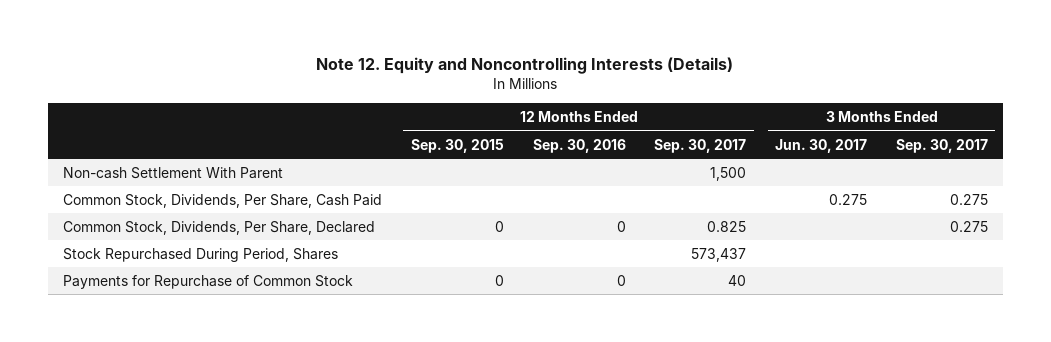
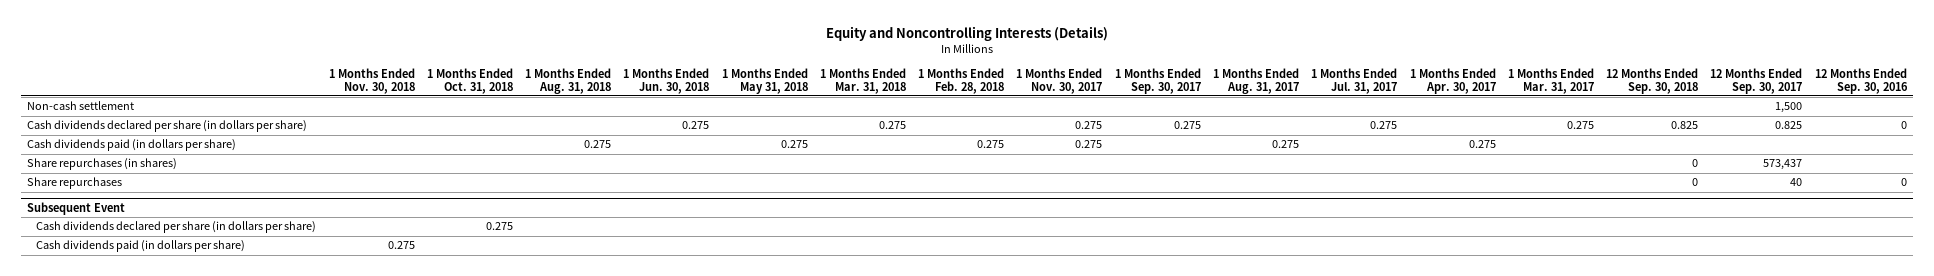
- Note 12. Equity and Noncontrolling Interests (Details)
+ Equity and Noncontrolling Interests (Details)
- | 12 Months Ended Sep. 30, 2015 | 12 Months Ended Sep. 30, 2016 | 12 Months Ended Sep. 30, 2017 | 3 Months Ended Jun. 30, 2017 | 3 Months Ended Sep. 30, 2017
+ | 1 Months Ended Nov. 30, 2018 | 1 Months Ended Oct. 31, 2018 | 1 Months Ended Aug. 31, 2018 | 1 Months Ended Jun. 30, 2018 | 1 Months Ended May 31, 2018 | 1 Months Ended Mar. 31, 2018 | 1 Months Ended Feb. 28, 2018 | 1 Months Ended Nov. 30, 2017 | 1 Months Ended Sep. 30, 2017 | 1 Months Ended Aug. 31, 2017 | 1 Months Ended Jul. 31, 2017 | 1 Months Ended Apr. 30, 2017 | 1 Months Ended Mar. 31, 2017 | 12 Months Ended Sep. 30, 2018 | 12 Months Ended Sep. 30, 2017 | 12 Months Ended Sep. 30, 2016
- Non-cash Settlement With Parent | | | 1,500 | |
- Common Stock, Dividends, Per Share, Cash Paid | | | | 0.275 | 0.275
- Common Stock, Dividends, Per Share, Declared | 0 | 0 | 0.825 | | 0.275
- Stock Repurchased During Period, Shares | | | 573,437 | |
- Payments for Repurchase of Common Stock | 0 | 0 | 40 | |
+ Non-cash settlement | | | | | | | | | | | | | | | 1,500 |
+ Cash dividends declared per share (in dollars per share) | | | | 0.275 | | 0.275 | | 0.275 | 0.275 | | 0.275 | | 0.275 | 0.825 | 0.825 | 0
+ Cash dividends paid (in dollars per share) | | | 0.275 | | 0.275 | | 0.275 | 0.275 | | 0.275 | | 0.275 | | | |
+ Share repurchases (in shares) | | | | | | | | | | | | | | 0 | 573,437 |
+ Share repurchases | | | | | | | | | | | | | | 0 | 40 | 0
+ Subsequent Event
+ Cash dividends declared per share (in dollars per share) | | 0.275 | | | | | | | | | | | | | |
+ Cash dividends paid (in dollars per share) | 0.275 | | | | | | | | | | | | | | |

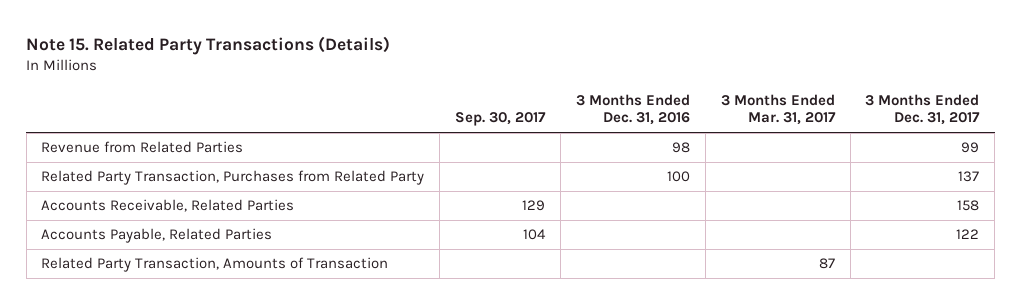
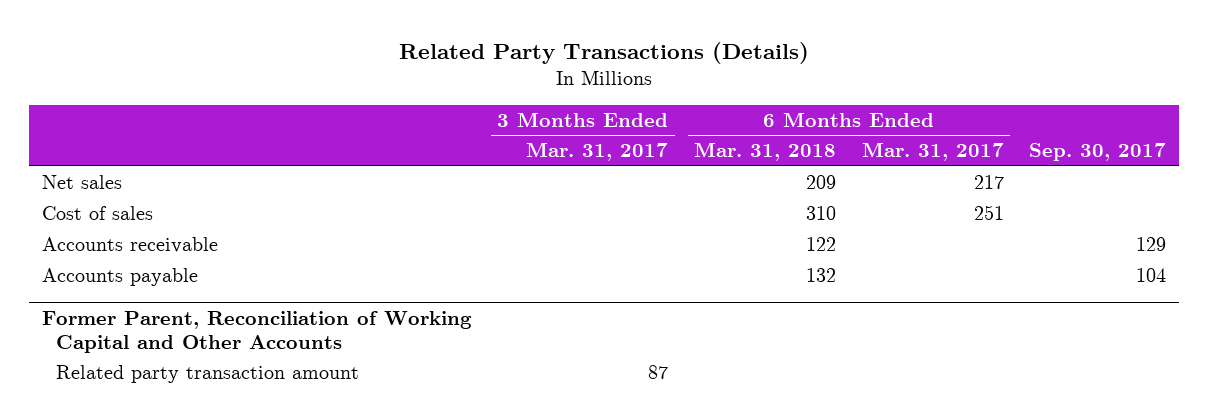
- Note 15. Related Party Transactions (Details)
+ Related Party Transactions (Details)
- | Sep. 30, 2017 | 3 Months Ended Dec. 31, 2016 | 3 Months Ended Mar. 31, 2017 | 3 Months Ended Dec. 31, 2017
+ | 3 Months Ended Mar. 31, 2017 | 6 Months Ended Mar. 31, 2018 | 6 Months Ended Mar. 31, 2017 | Sep. 30, 2017
- Revenue from Related Parties | | 98 | | 99
- Related Party Transaction, Purchases from Related Party | | 100 | | 137
- Accounts Receivable, Related Parties | 129 | | | 158
- Accounts Payable, Related Parties | 104 | | | 122
- Related Party Transaction, Amounts of Transaction | | | 87 |
+ Net sales | | 209 | 217 |
+ Cost of sales | | 310 | 251 |
+ Accounts receivable | | 122 | | 129
+ Accounts payable | | 132 | | 104
+ Former Parent, Reconciliation of Working Capital and Other Accounts
+ Related party transaction amount | 87 | | |

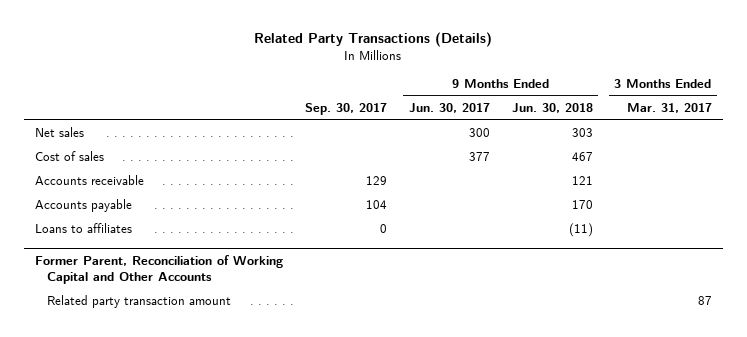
- | 3 Months Ended Mar. 31, 2017 | 6 Months Ended Mar. 31, 2018 | 6 Months Ended Mar. 31, 2017 | Sep. 30, 2017
+ | Sep. 30, 2017 | 9 Months Ended Jun. 30, 2017 | 9 Months Ended Jun. 30, 2018 | 3 Months Ended Mar. 31, 2017
+ Loans to affiliates | 0 | | (11) |

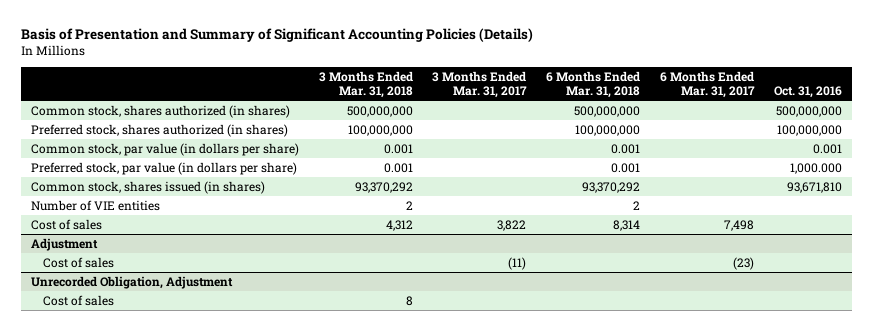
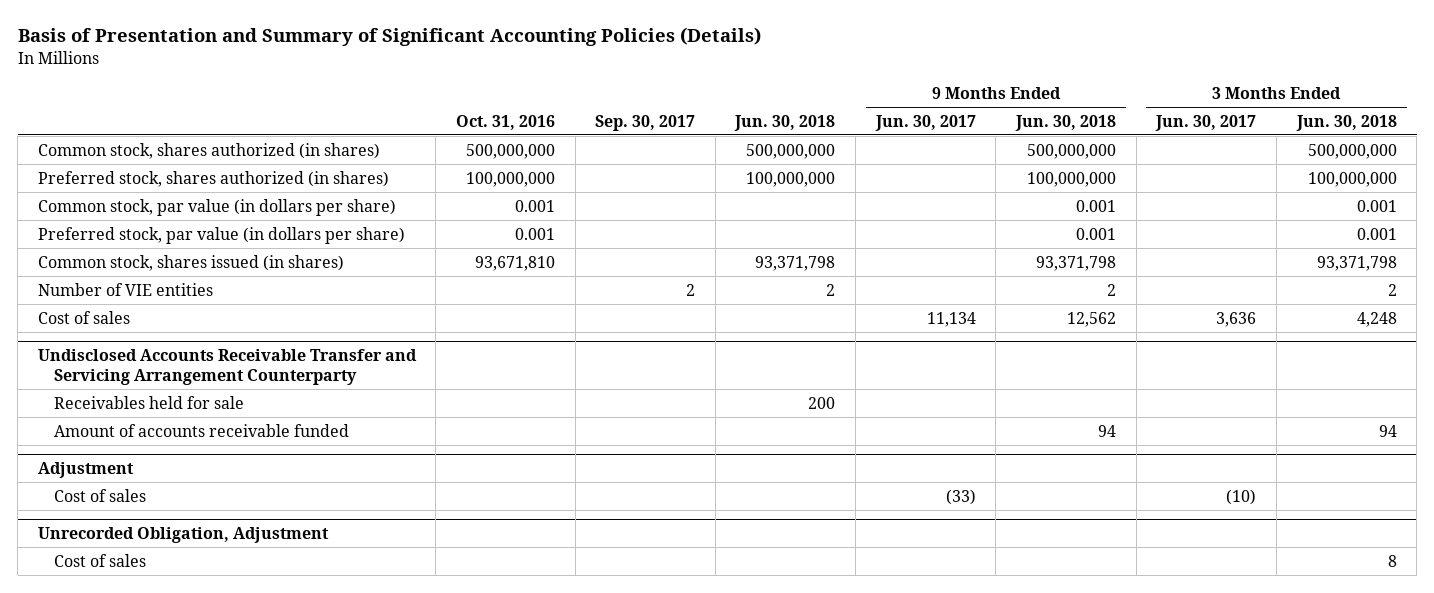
- | 3 Months Ended Mar. 31, 2018 | 3 Months Ended Mar. 31, 2017 | 6 Months Ended Mar. 31, 2018 | 6 Months Ended Mar. 31, 2017 | Oct. 31, 2016
+ | Oct. 31, 2016 | Sep. 30, 2017 | Jun. 30, 2018 | 9 Months Ended Jun. 30, 2017 | 9 Months Ended Jun. 30, 2018 | 3 Months Ended Jun. 30, 2017 | 3 Months Ended Jun. 30, 2018
- Preferred stock, par value (in dollars per share) | 0.001 | | 0.001 | | 1,000.000
+ Preferred stock, par value (in dollars per share) | 0.001 | | | | 0.001 | | 0.001
+ Undisclosed Accounts Receivable Transfer and Servicing Arrangement Counterparty
+ Receivables held for sale | | | 200 | | | |
+ Amount of accounts receivable funded | | | | | 94 | | 94

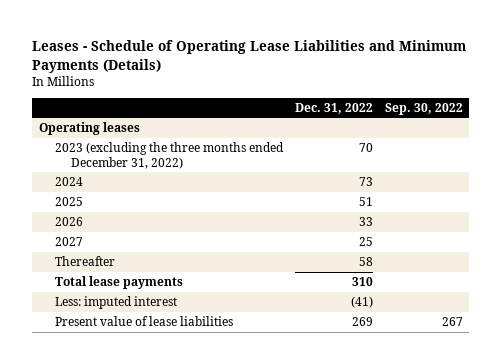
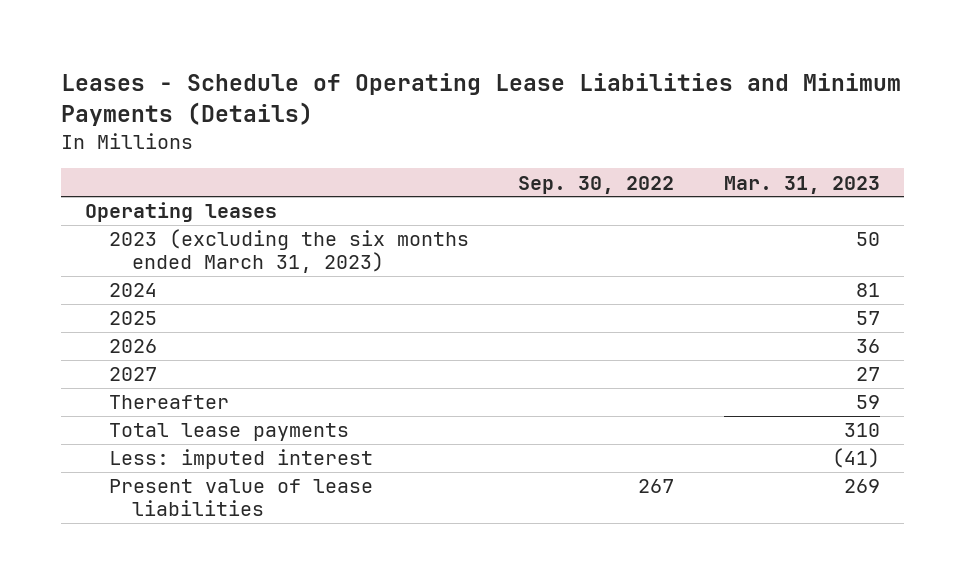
- | Dec. 31, 2022 | Sep. 30, 2022
+ | Sep. 30, 2022 | Mar. 31, 2023
- 2023 (excluding the three months ended December 31, 2022) | 70 |
+ 2023 (excluding the six months ended March 31, 2023) | | 50

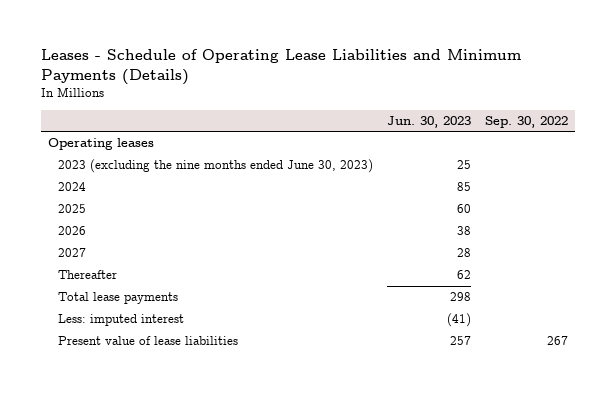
- | Sep. 30, 2022 | Mar. 31, 2023
+ | Jun. 30, 2023 | Sep. 30, 2022
- 2023 (excluding the six months ended March 31, 2023) | | 50
+ 2023 (excluding the nine months ended June 30, 2023) | 25 |

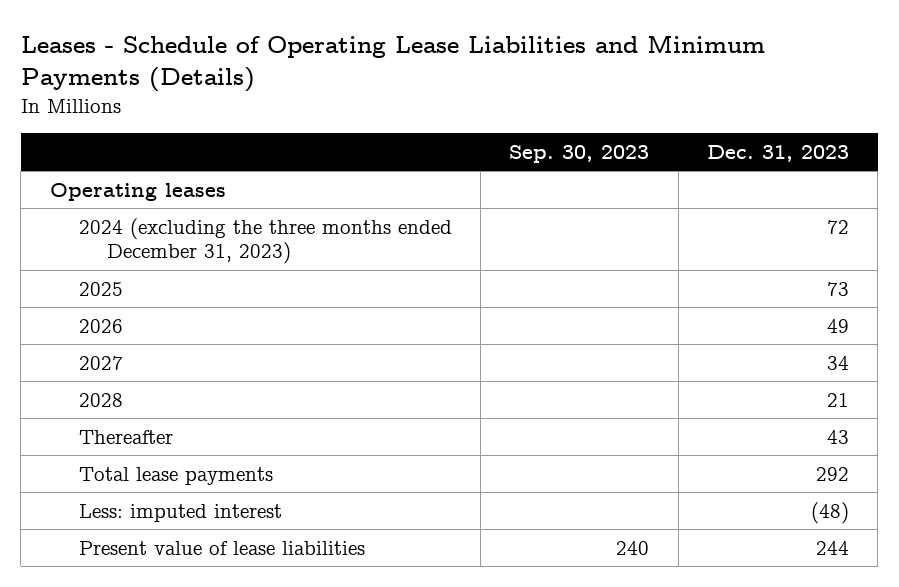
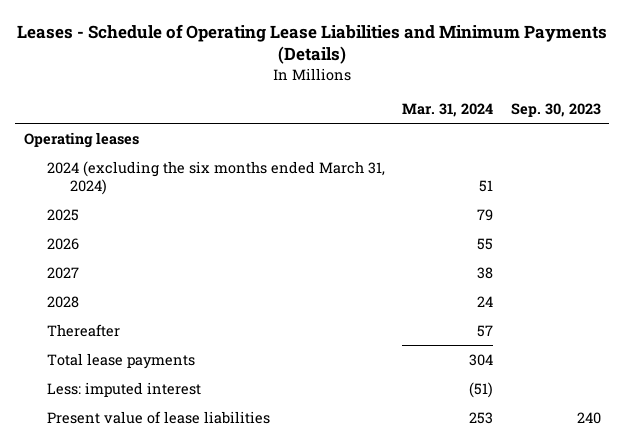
- | Sep. 30, 2023 | Dec. 31, 2023
+ | Mar. 31, 2024 | Sep. 30, 2023
- 2024 (excluding the three months ended December 31, 2023) | | 72
+ 2024 (excluding the six months ended March 31, 2024) | 51 |

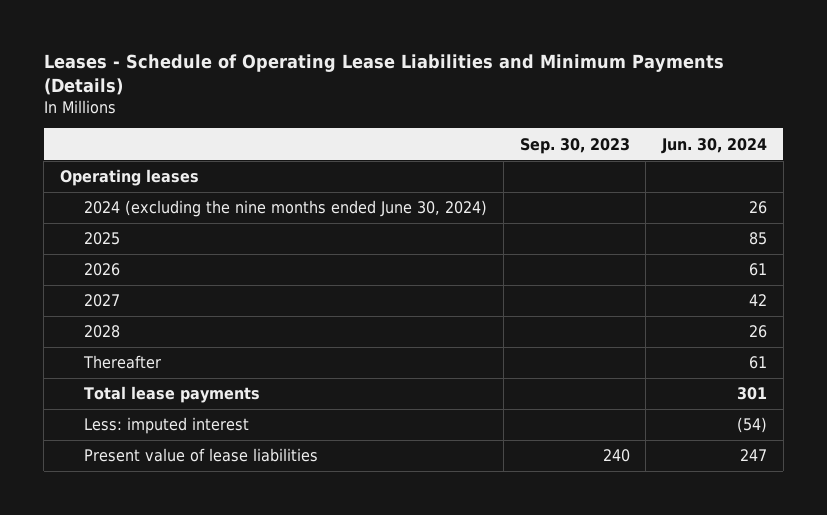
- | Mar. 31, 2024 | Sep. 30, 2023
+ | Sep. 30, 2023 | Jun. 30, 2024
- 2024 (excluding the six months ended March 31, 2024) | 51 |
+ 2024 (excluding the nine months ended June 30, 2024) | | 26

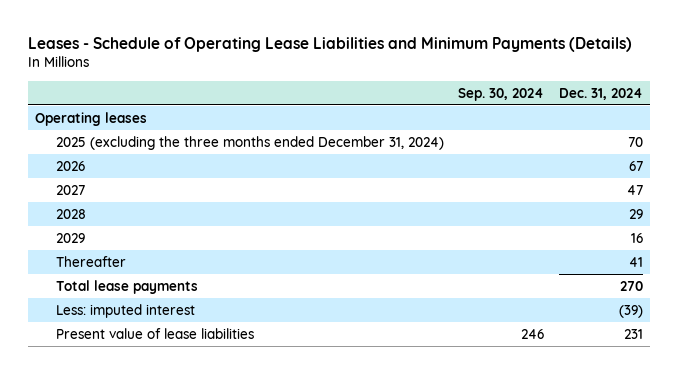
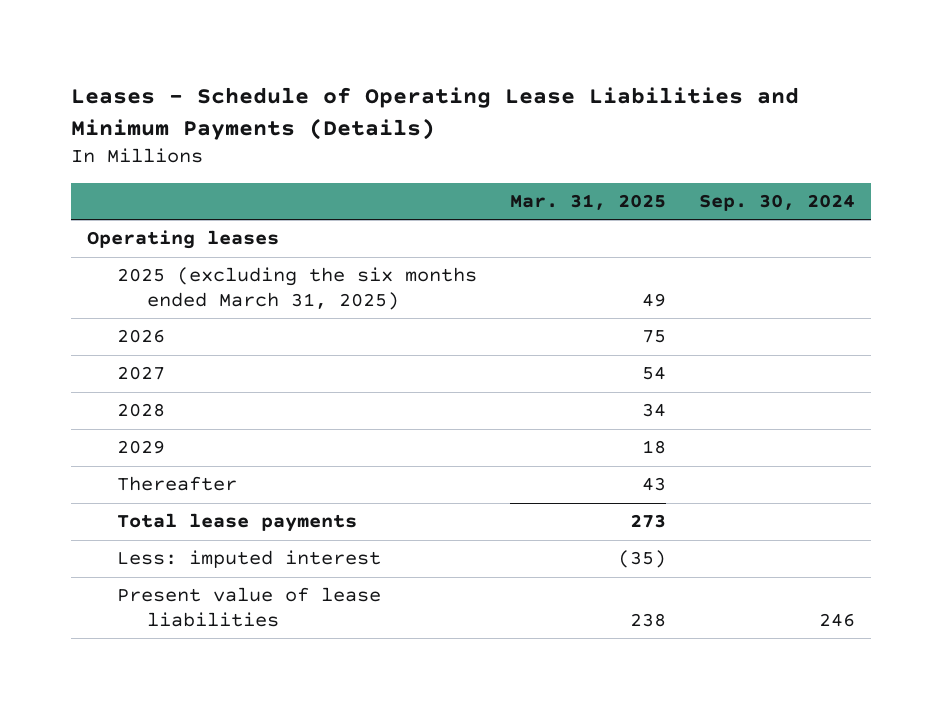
- | Sep. 30, 2024 | Dec. 31, 2024
+ | Mar. 31, 2025 | Sep. 30, 2024
- 2025 (excluding the three months ended December 31, 2024) | | 70
+ 2025 (excluding the six months ended March 31, 2025) | 49 |

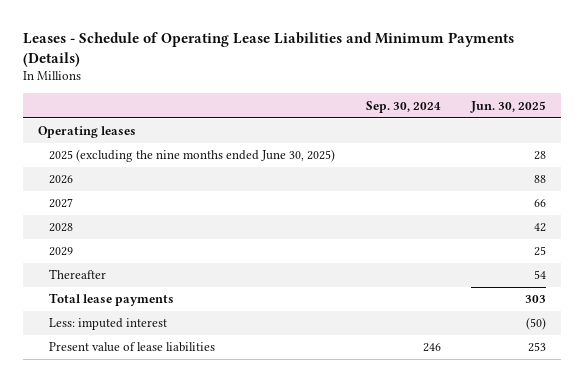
- | Mar. 31, 2025 | Sep. 30, 2024
+ | Sep. 30, 2024 | Jun. 30, 2025
- 2025 (excluding the six months ended March 31, 2025) | 49 |
+ 2025 (excluding the nine months ended June 30, 2025) | | 28

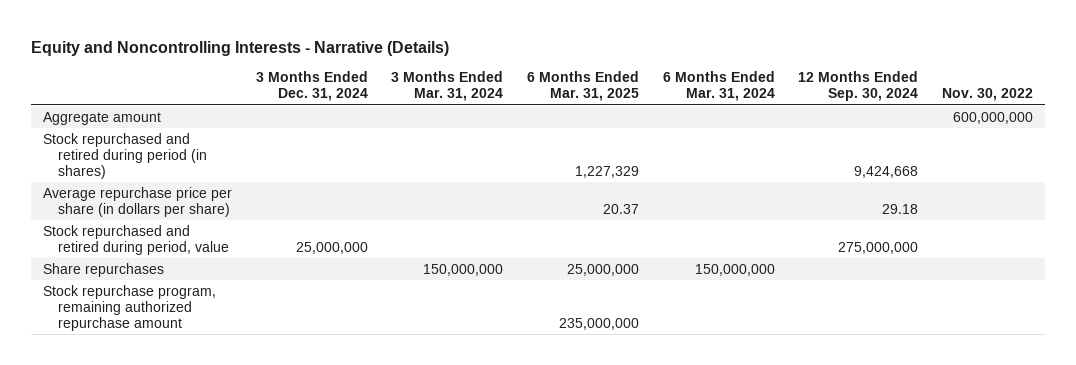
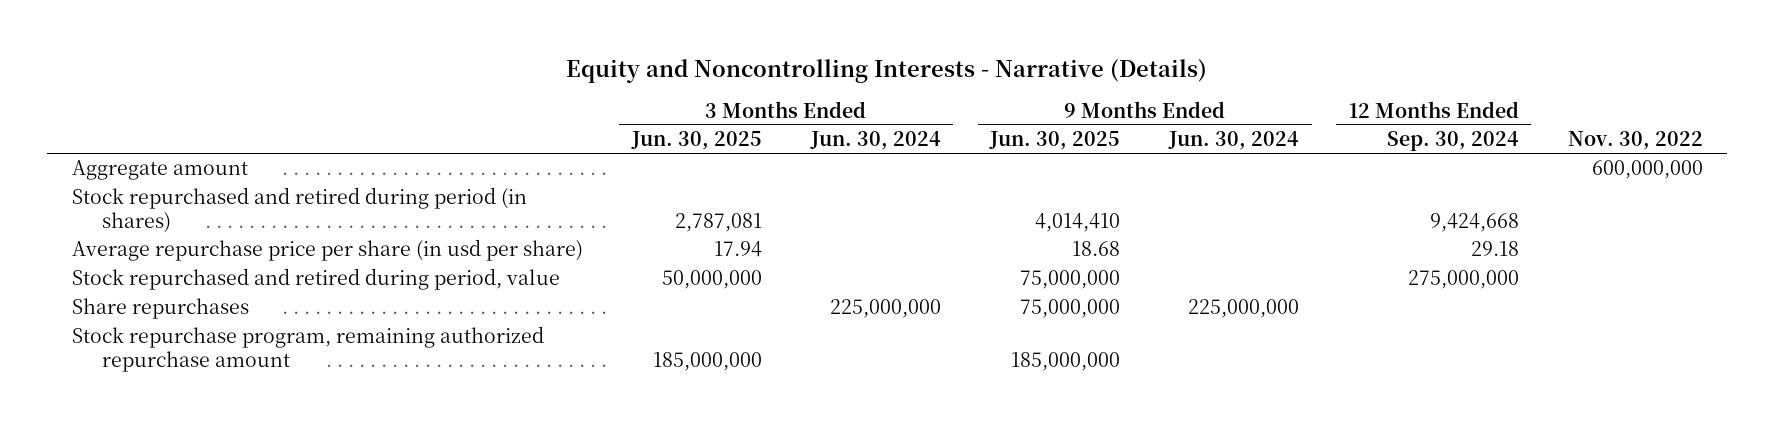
- | 3 Months Ended Dec. 31, 2024 | 3 Months Ended Mar. 31, 2024 | 6 Months Ended Mar. 31, 2025 | 6 Months Ended Mar. 31, 2024 | 12 Months Ended Sep. 30, 2024 | Nov. 30, 2022
+ | 3 Months Ended Jun. 30, 2025 | 3 Months Ended Jun. 30, 2024 | 9 Months Ended Jun. 30, 2025 | 9 Months Ended Jun. 30, 2024 | 12 Months Ended Sep. 30, 2024 | Nov. 30, 2022
- Average repurchase price per share (in dollars per share) | | | 20.37 | | 29.18 |
+ Average repurchase price per share (in usd per share) | 17.94 | | 18.68 | | 29.18 |

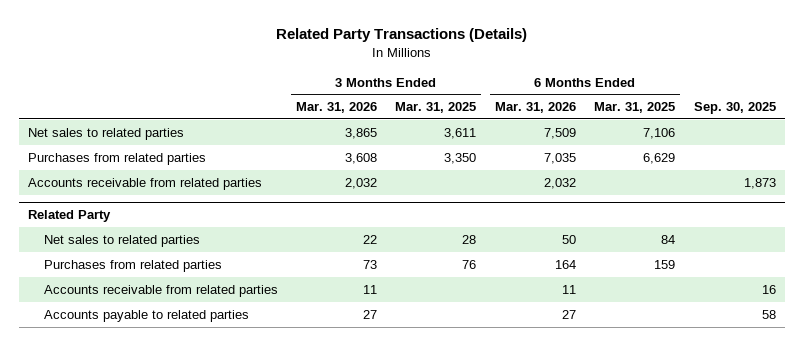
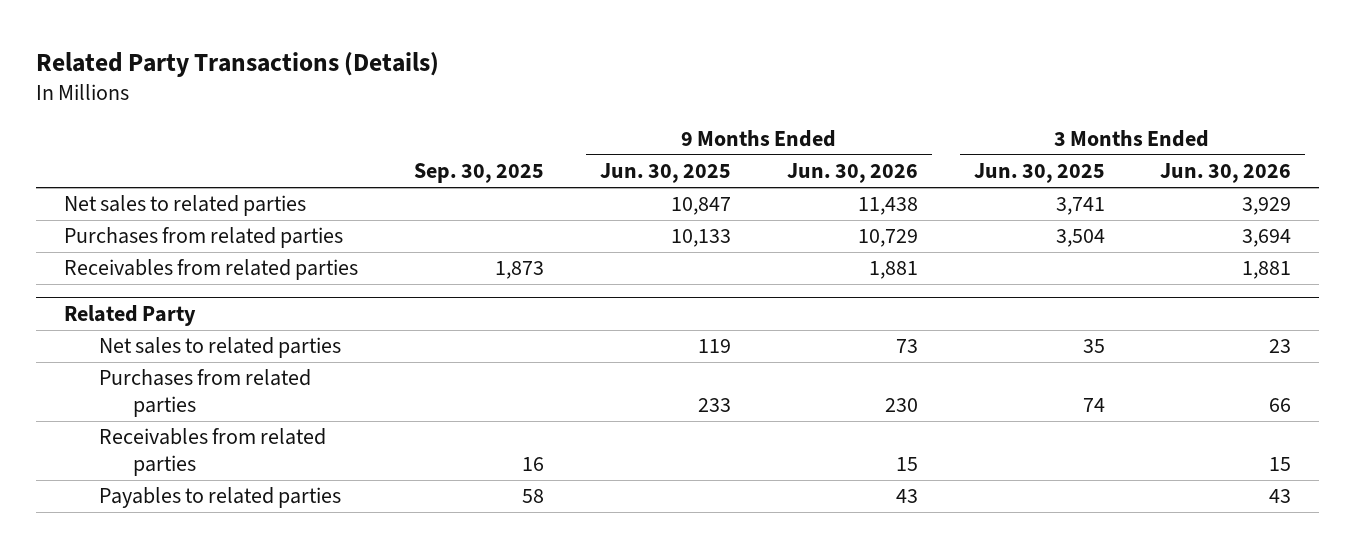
- | 3 Months Ended Mar. 31, 2026 | 3 Months Ended Mar. 31, 2025 | 6 Months Ended Mar. 31, 2026 | 6 Months Ended Mar. 31, 2025 | Sep. 30, 2025
+ | Sep. 30, 2025 | 9 Months Ended Jun. 30, 2025 | 9 Months Ended Jun. 30, 2026 | 3 Months Ended Jun. 30, 2025 | 3 Months Ended Jun. 30, 2026
- Accounts receivable from related parties | 2,032 | | 2,032 | | 1,873
+ Receivables from related parties | 1,873 | | 1,881 | | 1,881
@ Related Party
- Accounts receivable from related parties | 11 | | 11 | | 16
- Accounts payable to related parties | 27 | | 27 | | 58
+ Receivables from related parties | 16 | | 15 | | 15
+ Payables to related parties | 58 | | 43 | | 43

